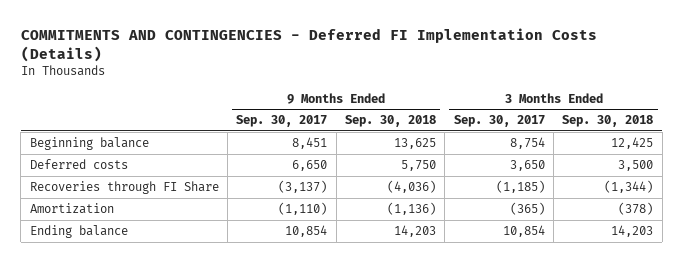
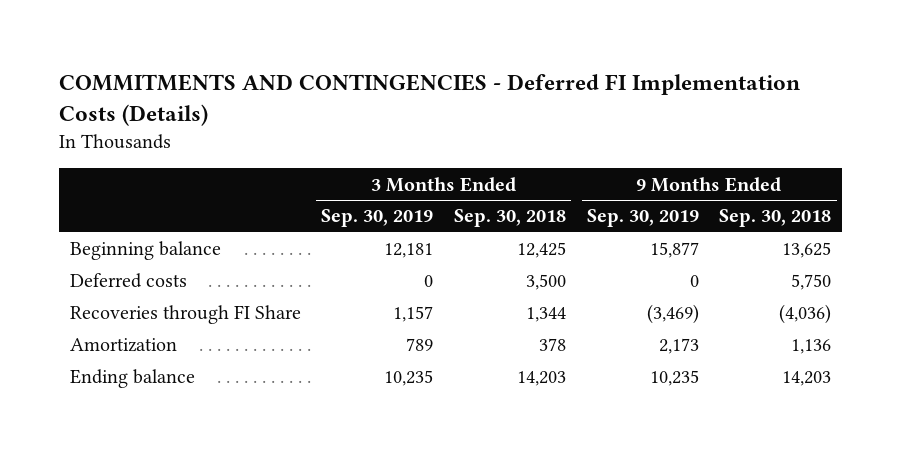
- | 9 Months Ended Sep. 30, 2017 | 9 Months Ended Sep. 30, 2018 | 3 Months Ended Sep. 30, 2017 | 3 Months Ended Sep. 30, 2018
+ | 3 Months Ended Sep. 30, 2019 | 3 Months Ended Sep. 30, 2018 | 9 Months Ended Sep. 30, 2019 | 9 Months Ended Sep. 30, 2018
- Recoveries through FI Share | (3,137) | (4,036) | (1,185) | (1,344)
- Amortization | (1,110) | (1,136) | (365) | (378)
+ Recoveries through FI Share | 1,157 | 1,344 | (3,469) | (4,036)
+ Amortization | 789 | 378 | 2,173 | 1,136

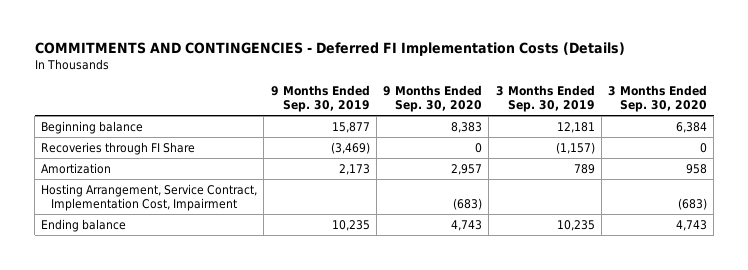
- | 3 Months Ended Sep. 30, 2019 | 3 Months Ended Sep. 30, 2018 | 9 Months Ended Sep. 30, 2019 | 9 Months Ended Sep. 30, 2018
+ | 9 Months Ended Sep. 30, 2019 | 9 Months Ended Sep. 30, 2020 | 3 Months Ended Sep. 30, 2019 | 3 Months Ended Sep. 30, 2020
- Deferred costs | 0 | 3,500 | 0 | 5,750
- Recoveries through FI Share | 1,157 | 1,344 | (3,469) | (4,036)
+ Recoveries through FI Share | (3,469) | 0 | (1,157) | 0
+ Hosting Arrangement, Service Contract, Implementation Cost, Impairment | | (683) | | (683)

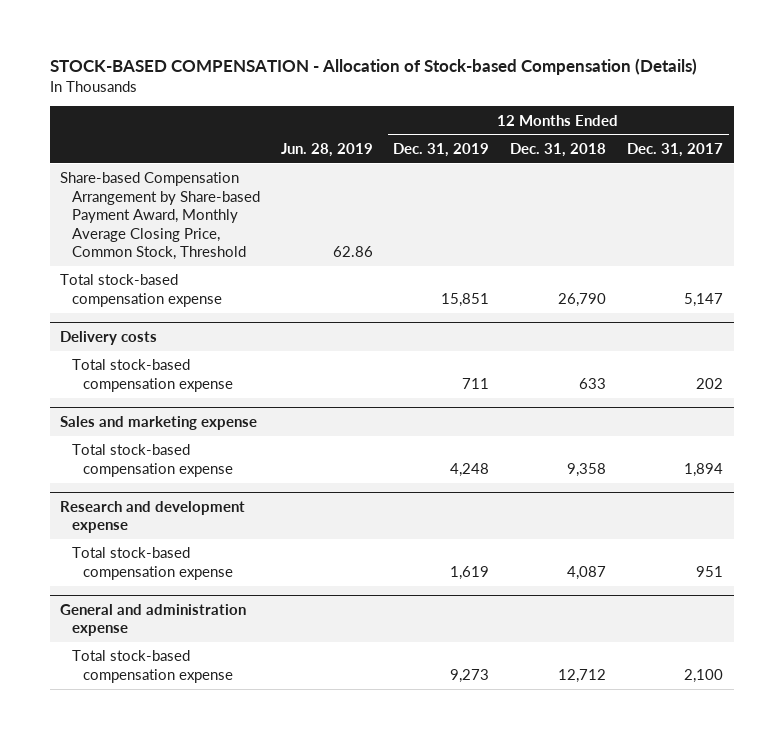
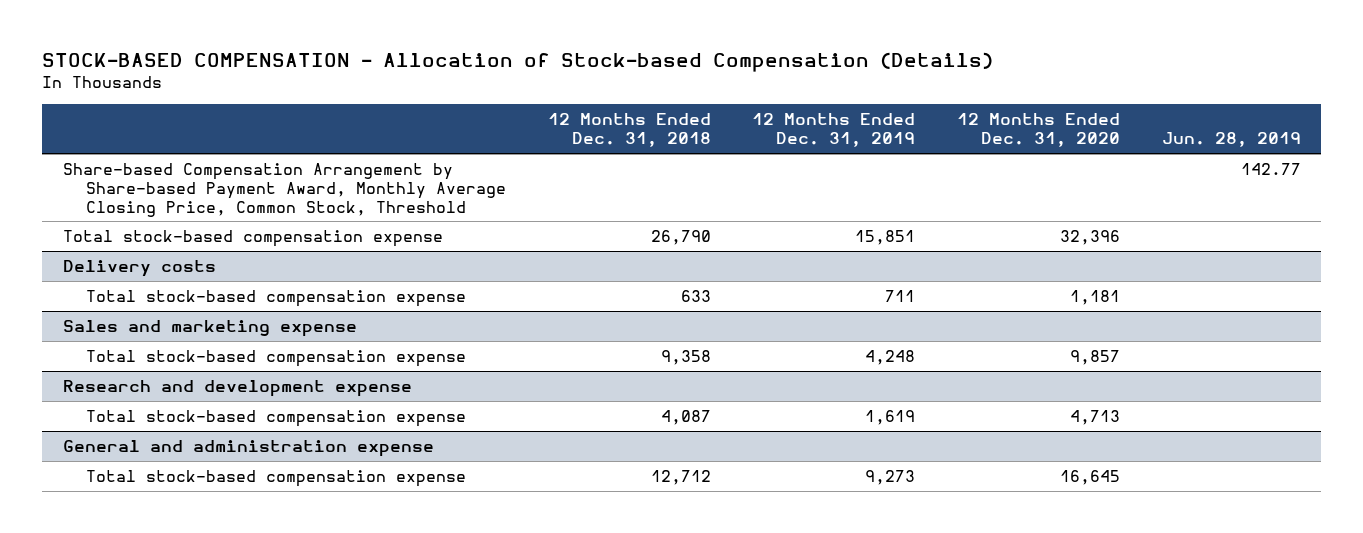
- | Jun. 28, 2019 | 12 Months Ended Dec. 31, 2019 | 12 Months Ended Dec. 31, 2018 | 12 Months Ended Dec. 31, 2017
+ | 12 Months Ended Dec. 31, 2018 | 12 Months Ended Dec. 31, 2019 | 12 Months Ended Dec. 31, 2020 | Jun. 28, 2019
- Share-based Compensation Arrangement by Share-based Payment Award, Monthly Average Closing Price, Common Stock, Threshold | 62.86 | | |
+ Share-based Compensation Arrangement by Share-based Payment Award, Monthly Average Closing Price, Common Stock, Threshold | | | | 142.77

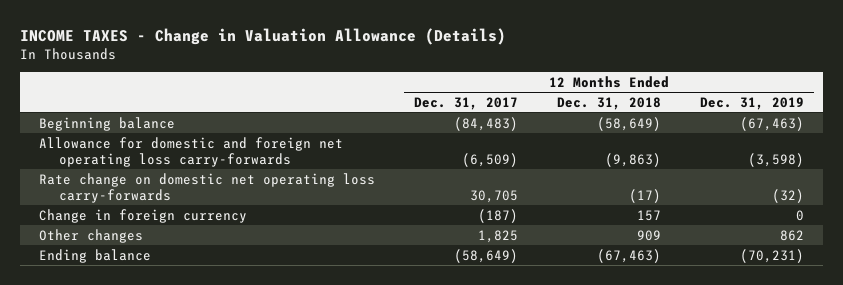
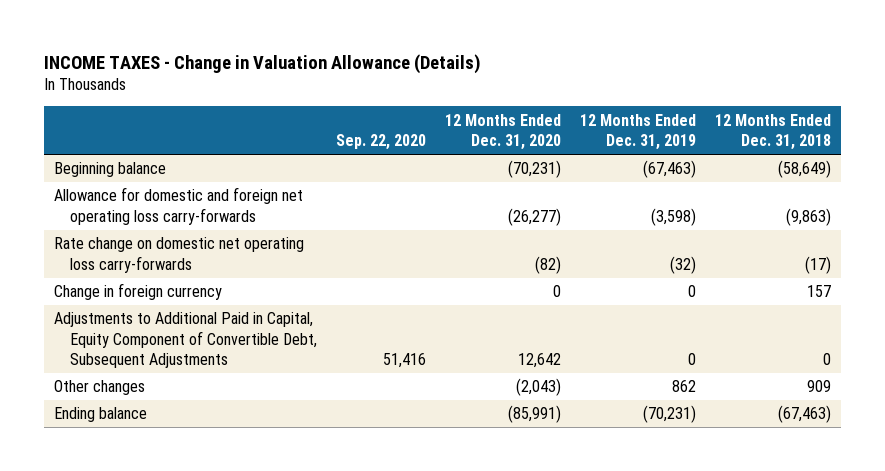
- | 12 Months Ended Dec. 31, 2017 | 12 Months Ended Dec. 31, 2018 | 12 Months Ended Dec. 31, 2019
+ | Sep. 22, 2020 | 12 Months Ended Dec. 31, 2020 | 12 Months Ended Dec. 31, 2019 | 12 Months Ended Dec. 31, 2018
+ Adjustments to Additional Paid in Capital, Equity Component of Convertible Debt, Subsequent Adjustments | 51,416 | 12,642 | 0 | 0

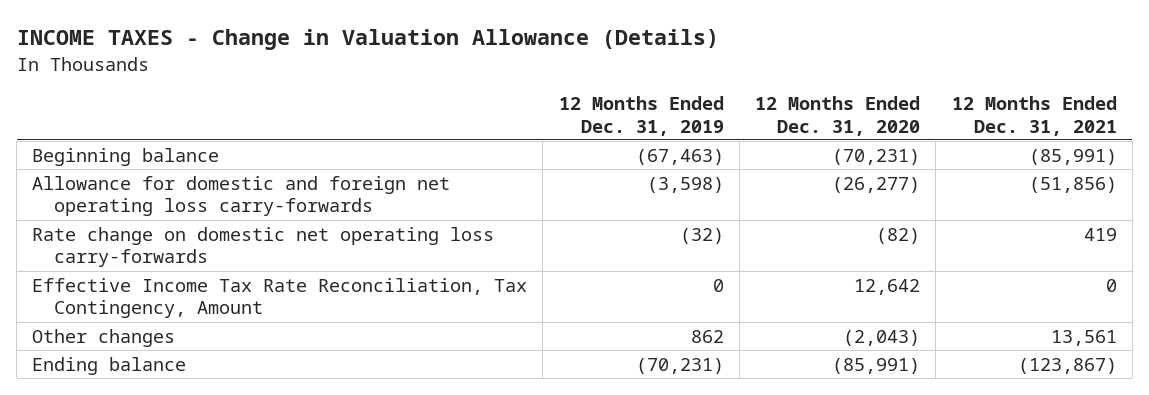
- | Sep. 22, 2020 | 12 Months Ended Dec. 31, 2020 | 12 Months Ended Dec. 31, 2019 | 12 Months Ended Dec. 31, 2018
+ | 12 Months Ended Dec. 31, 2019 | 12 Months Ended Dec. 31, 2020 | 12 Months Ended Dec. 31, 2021
- Change in foreign currency | | 0 | 0 | 157
- Adjustments to Additional Paid in Capital, Equity Component of Convertible Debt, Subsequent Adjustments | 51,416 | 12,642 | 0 | 0
+ Effective Income Tax Rate Reconciliation, Tax Contingency, Amount | 0 | 12,642 | 0

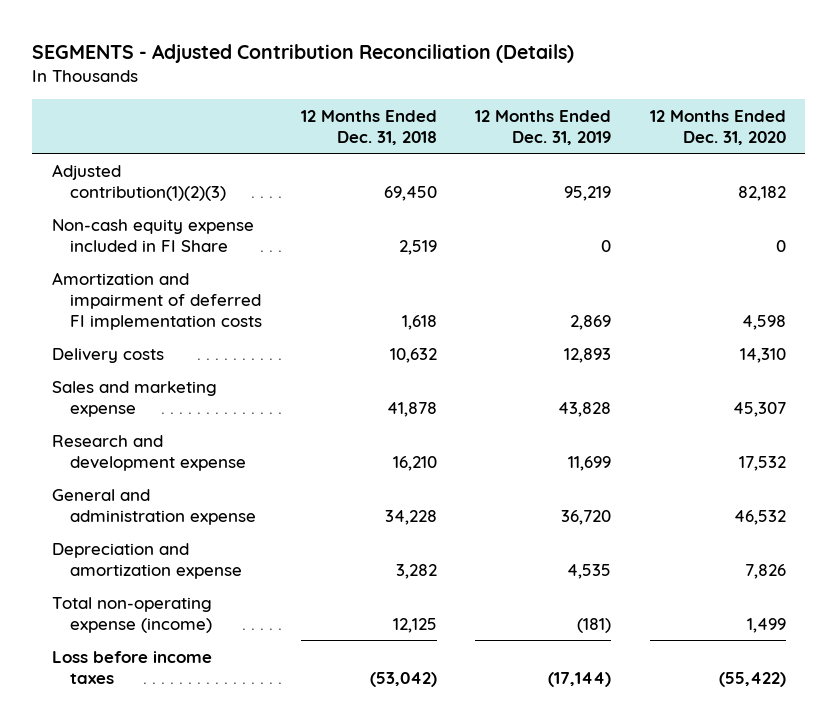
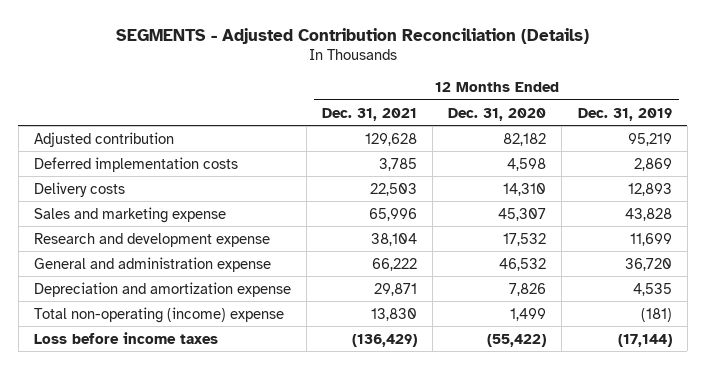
- | 12 Months Ended Dec. 31, 2018 | 12 Months Ended Dec. 31, 2019 | 12 Months Ended Dec. 31, 2020
+ | 12 Months Ended Dec. 31, 2021 | 12 Months Ended Dec. 31, 2020 | 12 Months Ended Dec. 31, 2019
- Adjusted contribution(1)(2)(3) | 69,450 | 95,219 | 82,182
- Non-cash equity expense included in FI Share | 2,519 | 0 | 0
- Amortization and impairment of deferred FI implementation costs | 1,618 | 2,869 | 4,598
+ Adjusted contribution | 129,628 | 82,182 | 95,219
+ Deferred implementation costs | 3,785 | 4,598 | 2,869
- Total non-operating expense (income) | 12,125 | (181) | 1,499
+ Total non-operating (income) expense | 13,830 | 1,499 | (181)

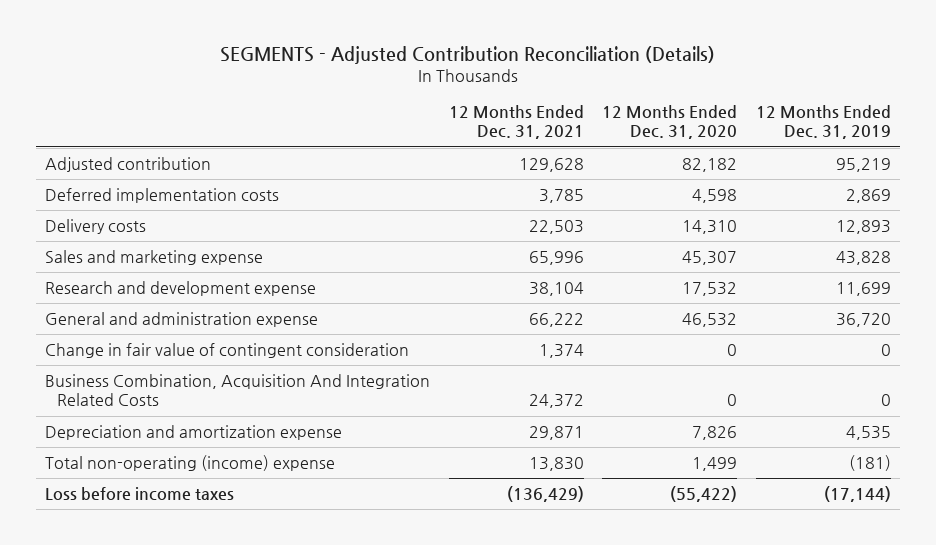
+ Change in fair value of contingent consideration | 1,374 | 0 | 0
+ Business Combination, Acquisition And Integration Related Costs | 24,372 | 0 | 0

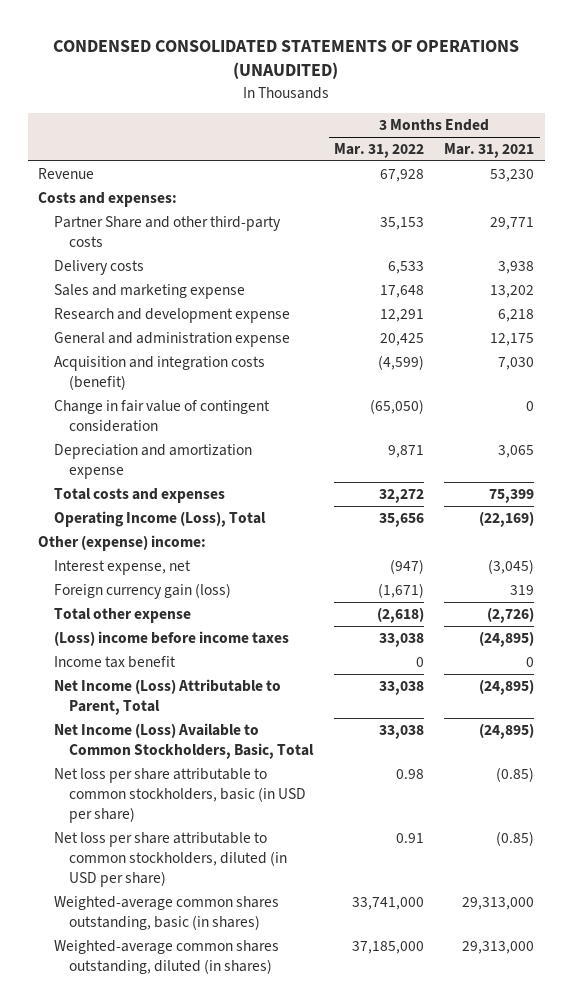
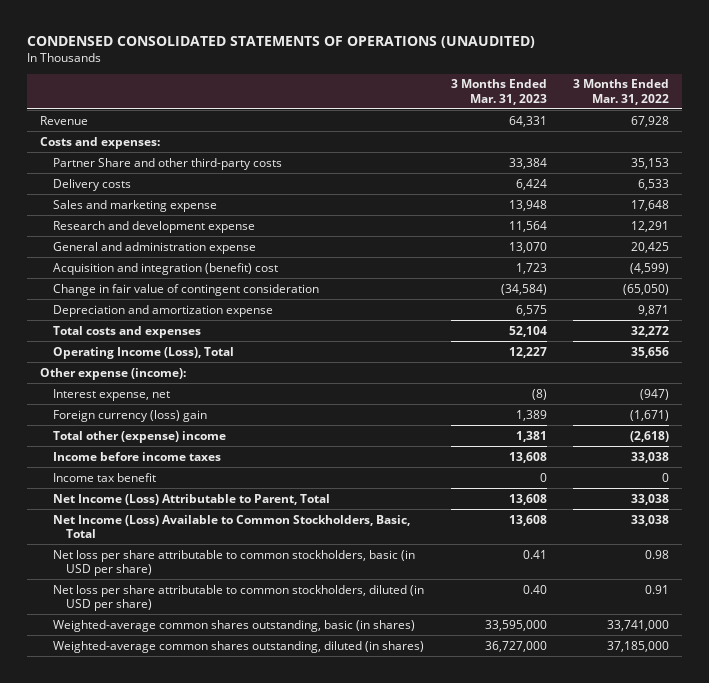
- | 3 Months Ended Mar. 31, 2022 | 3 Months Ended Mar. 31, 2021
+ | 3 Months Ended Mar. 31, 2023 | 3 Months Ended Mar. 31, 2022
- Acquisition and integration costs (benefit) | (4,599) | 7,030
+ Acquisition and integration (benefit) cost | 1,723 | (4,599)
- Other (expense) income:
+ Other expense (income):
- Foreign currency gain (loss) | (1,671) | 319
- Total other expense | (2,618) | (2,726)
- (Loss) income before income taxes | 33,038 | (24,895)
+ Foreign currency (loss) gain | 1,389 | (1,671)
+ Total other (expense) income | 1,381 | (2,618)
+ Income before income taxes | 13,608 | 33,038

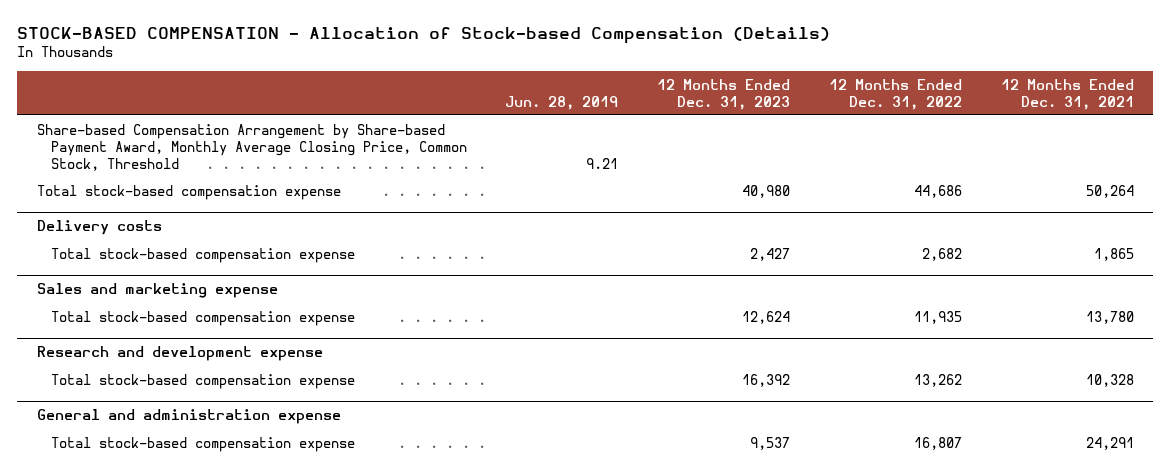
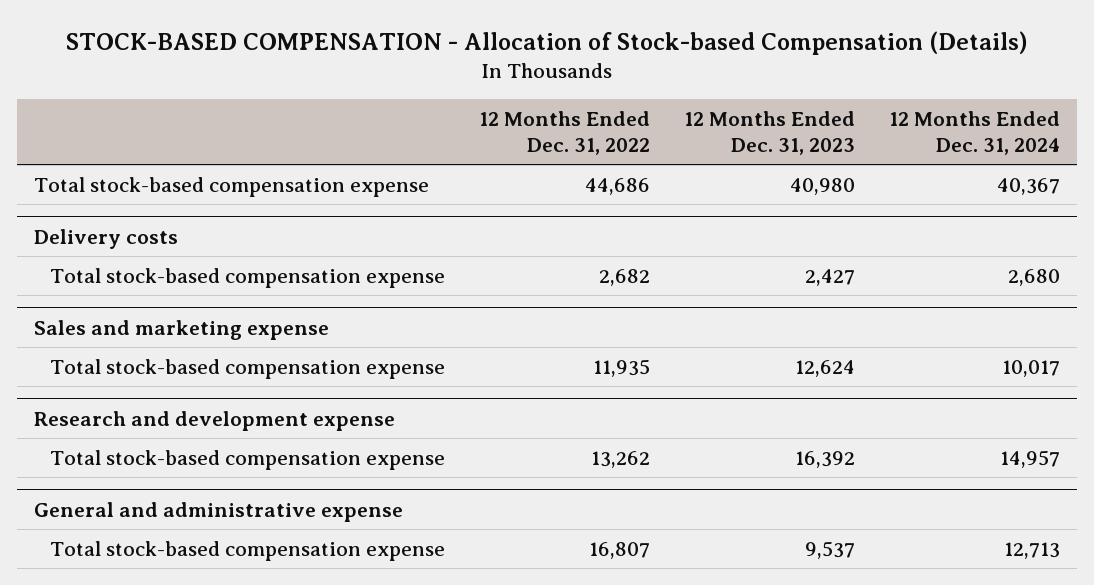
- | Jun. 28, 2019 | 12 Months Ended Dec. 31, 2023 | 12 Months Ended Dec. 31, 2022 | 12 Months Ended Dec. 31, 2021
+ | 12 Months Ended Dec. 31, 2022 | 12 Months Ended Dec. 31, 2023 | 12 Months Ended Dec. 31, 2024
- Share-based Compensation Arrangement by Share-based Payment Award, Monthly Average Closing Price, Common Stock, Threshold | 9.21 | | |
- General and administration expense
+ General and administrative expense

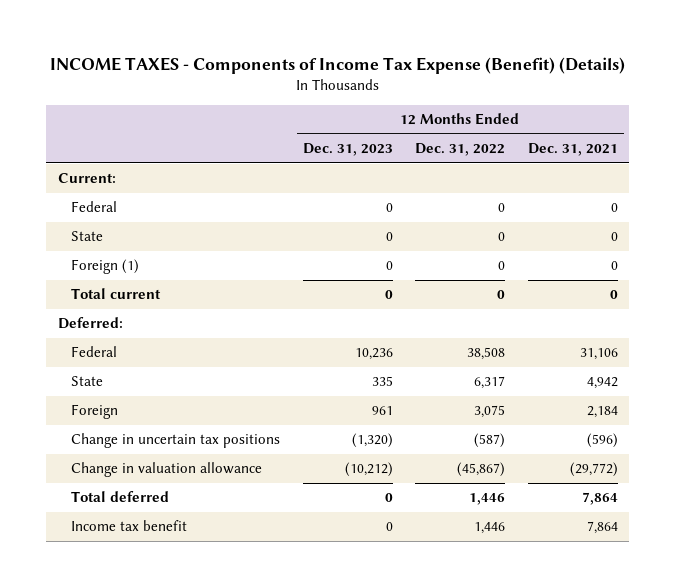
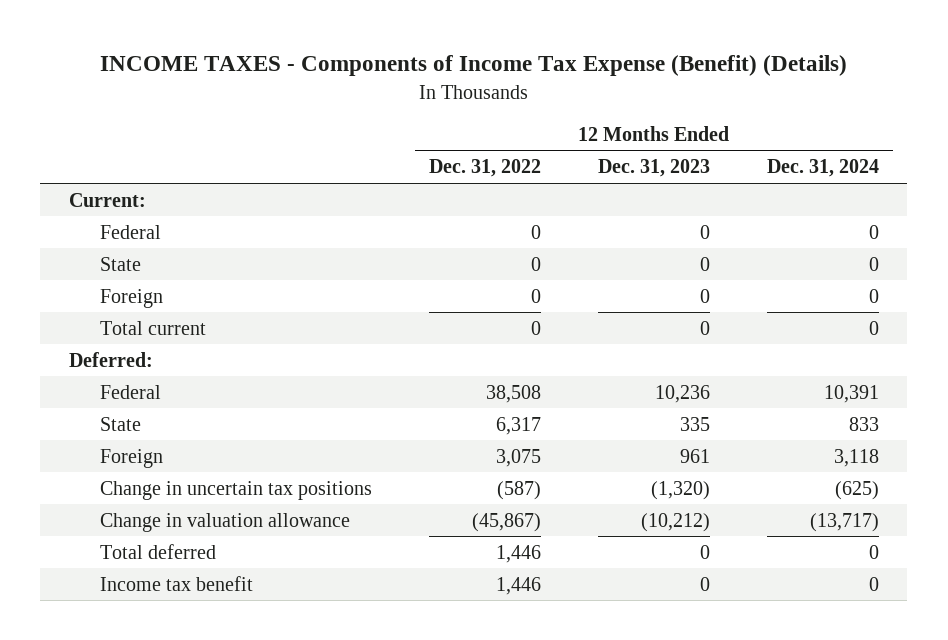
- | 12 Months Ended Dec. 31, 2023 | 12 Months Ended Dec. 31, 2022 | 12 Months Ended Dec. 31, 2021
+ | 12 Months Ended Dec. 31, 2022 | 12 Months Ended Dec. 31, 2023 | 12 Months Ended Dec. 31, 2024
- Foreign (1) | 0 | 0 | 0
+ Foreign | 0 | 0 | 0

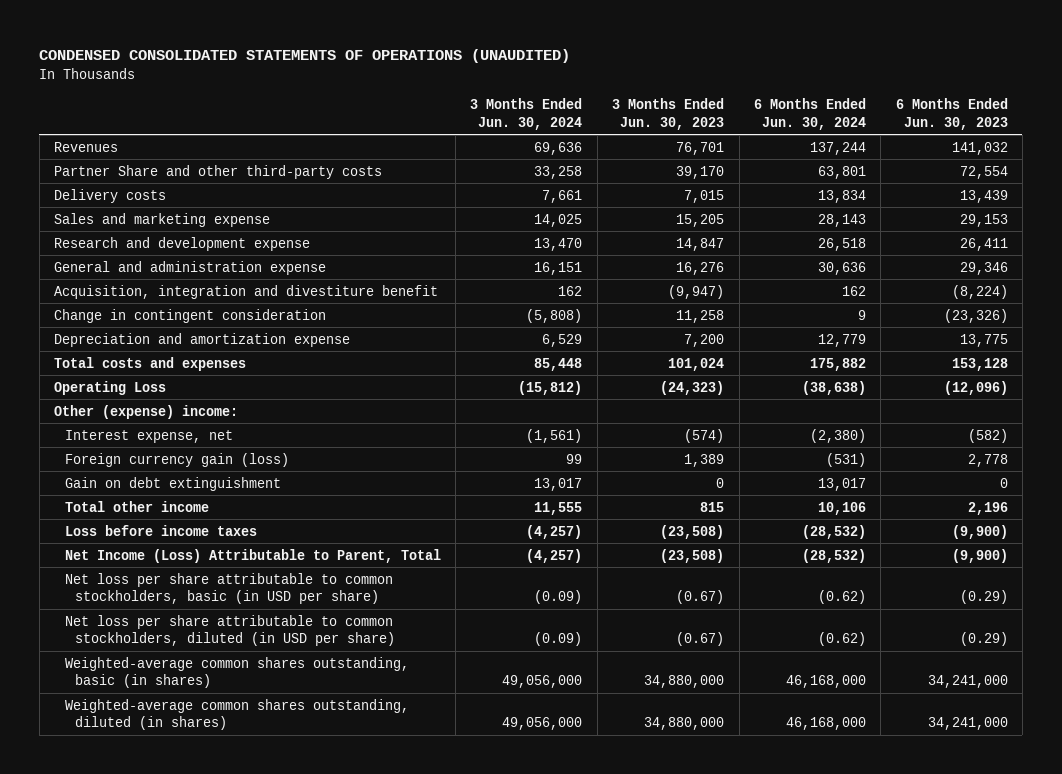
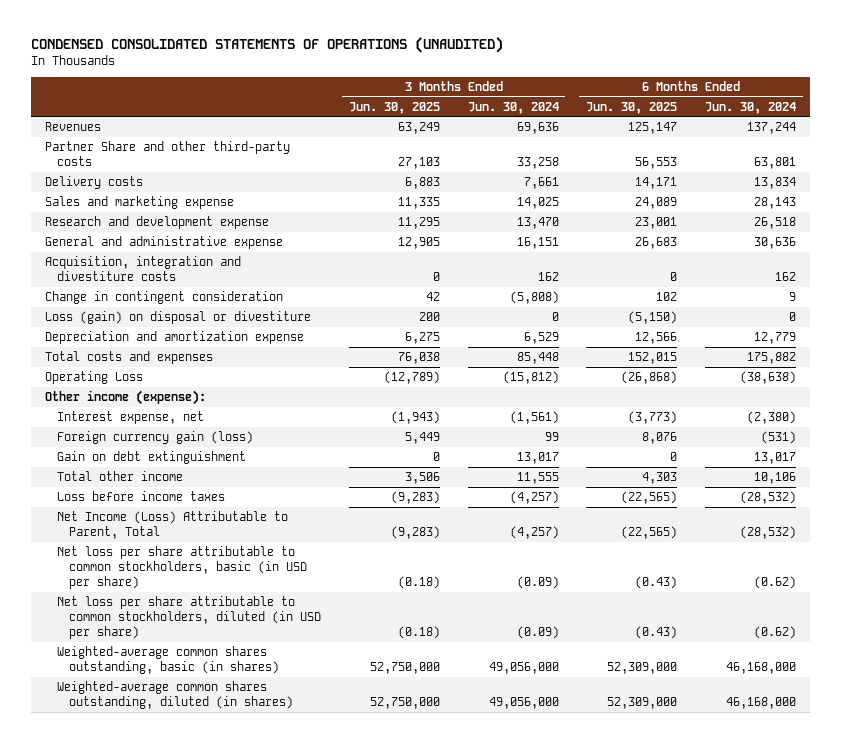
- | 3 Months Ended Jun. 30, 2024 | 3 Months Ended Jun. 30, 2023 | 6 Months Ended Jun. 30, 2024 | 6 Months Ended Jun. 30, 2023
+ | 3 Months Ended Jun. 30, 2025 | 3 Months Ended Jun. 30, 2024 | 6 Months Ended Jun. 30, 2025 | 6 Months Ended Jun. 30, 2024
- General and administration expense | 16,151 | 16,276 | 30,636 | 29,346
- Acquisition, integration and divestiture benefit | 162 | (9,947) | 162 | (8,224)
+ General and administrative expense | 12,905 | 16,151 | 26,683 | 30,636
+ Acquisition, integration and divestiture costs | 0 | 162 | 0 | 162
+ Loss (gain) on disposal or divestiture | 200 | 0 | (5,150) | 0
- Other (expense) income:
+ Other income (expense):

